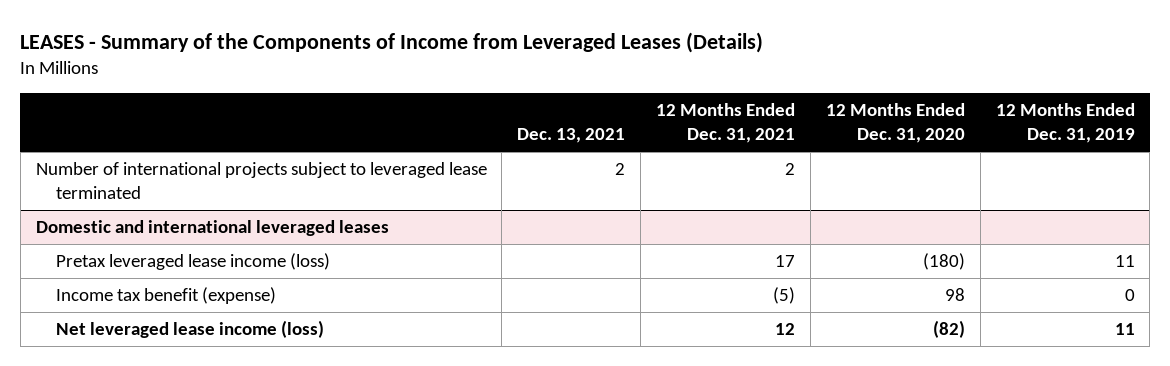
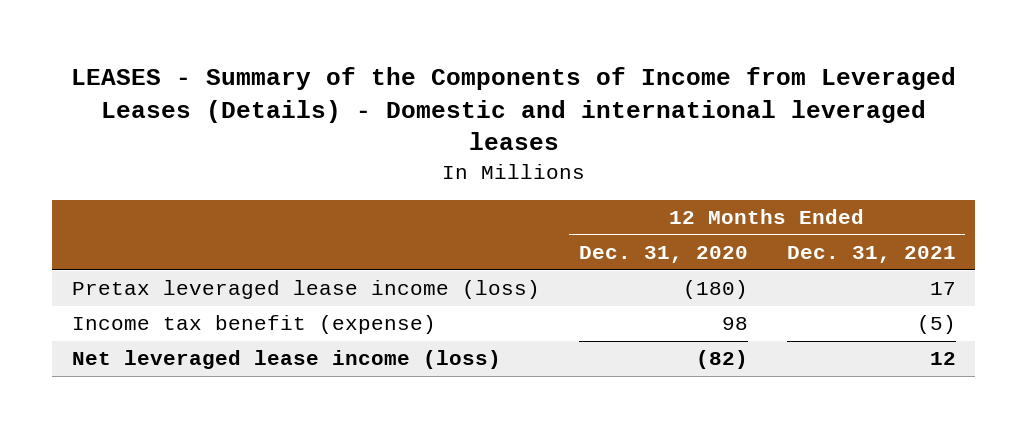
- LEASES - Summary of the Components of Income from Leveraged Leases (Details)
+ LEASES - Summary of the Components of Income from Leveraged Leases (Details) - Domestic and international leveraged leases
- | Dec. 13, 2021 | 12 Months Ended Dec. 31, 2021 | 12 Months Ended Dec. 31, 2020 | 12 Months Ended Dec. 31, 2019
+ | 12 Months Ended Dec. 31, 2020 | 12 Months Ended Dec. 31, 2021
- Number of international projects subject to leveraged lease terminated | 2 | 2 | |
- Domestic and international leveraged leases

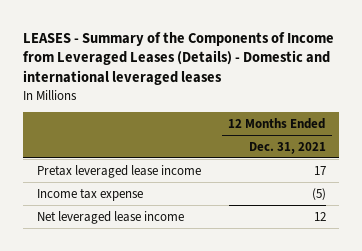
- | 12 Months Ended Dec. 31, 2020 | 12 Months Ended Dec. 31, 2021
+ | 12 Months Ended Dec. 31, 2021
- Pretax leveraged lease income (loss) | (180) | 17
- Income tax benefit (expense) | 98 | (5)
- Net leveraged lease income (loss) | (82) | 12
+ Pretax leveraged lease income | 17
+ Income tax expense | (5)
+ Net leveraged lease income | 12

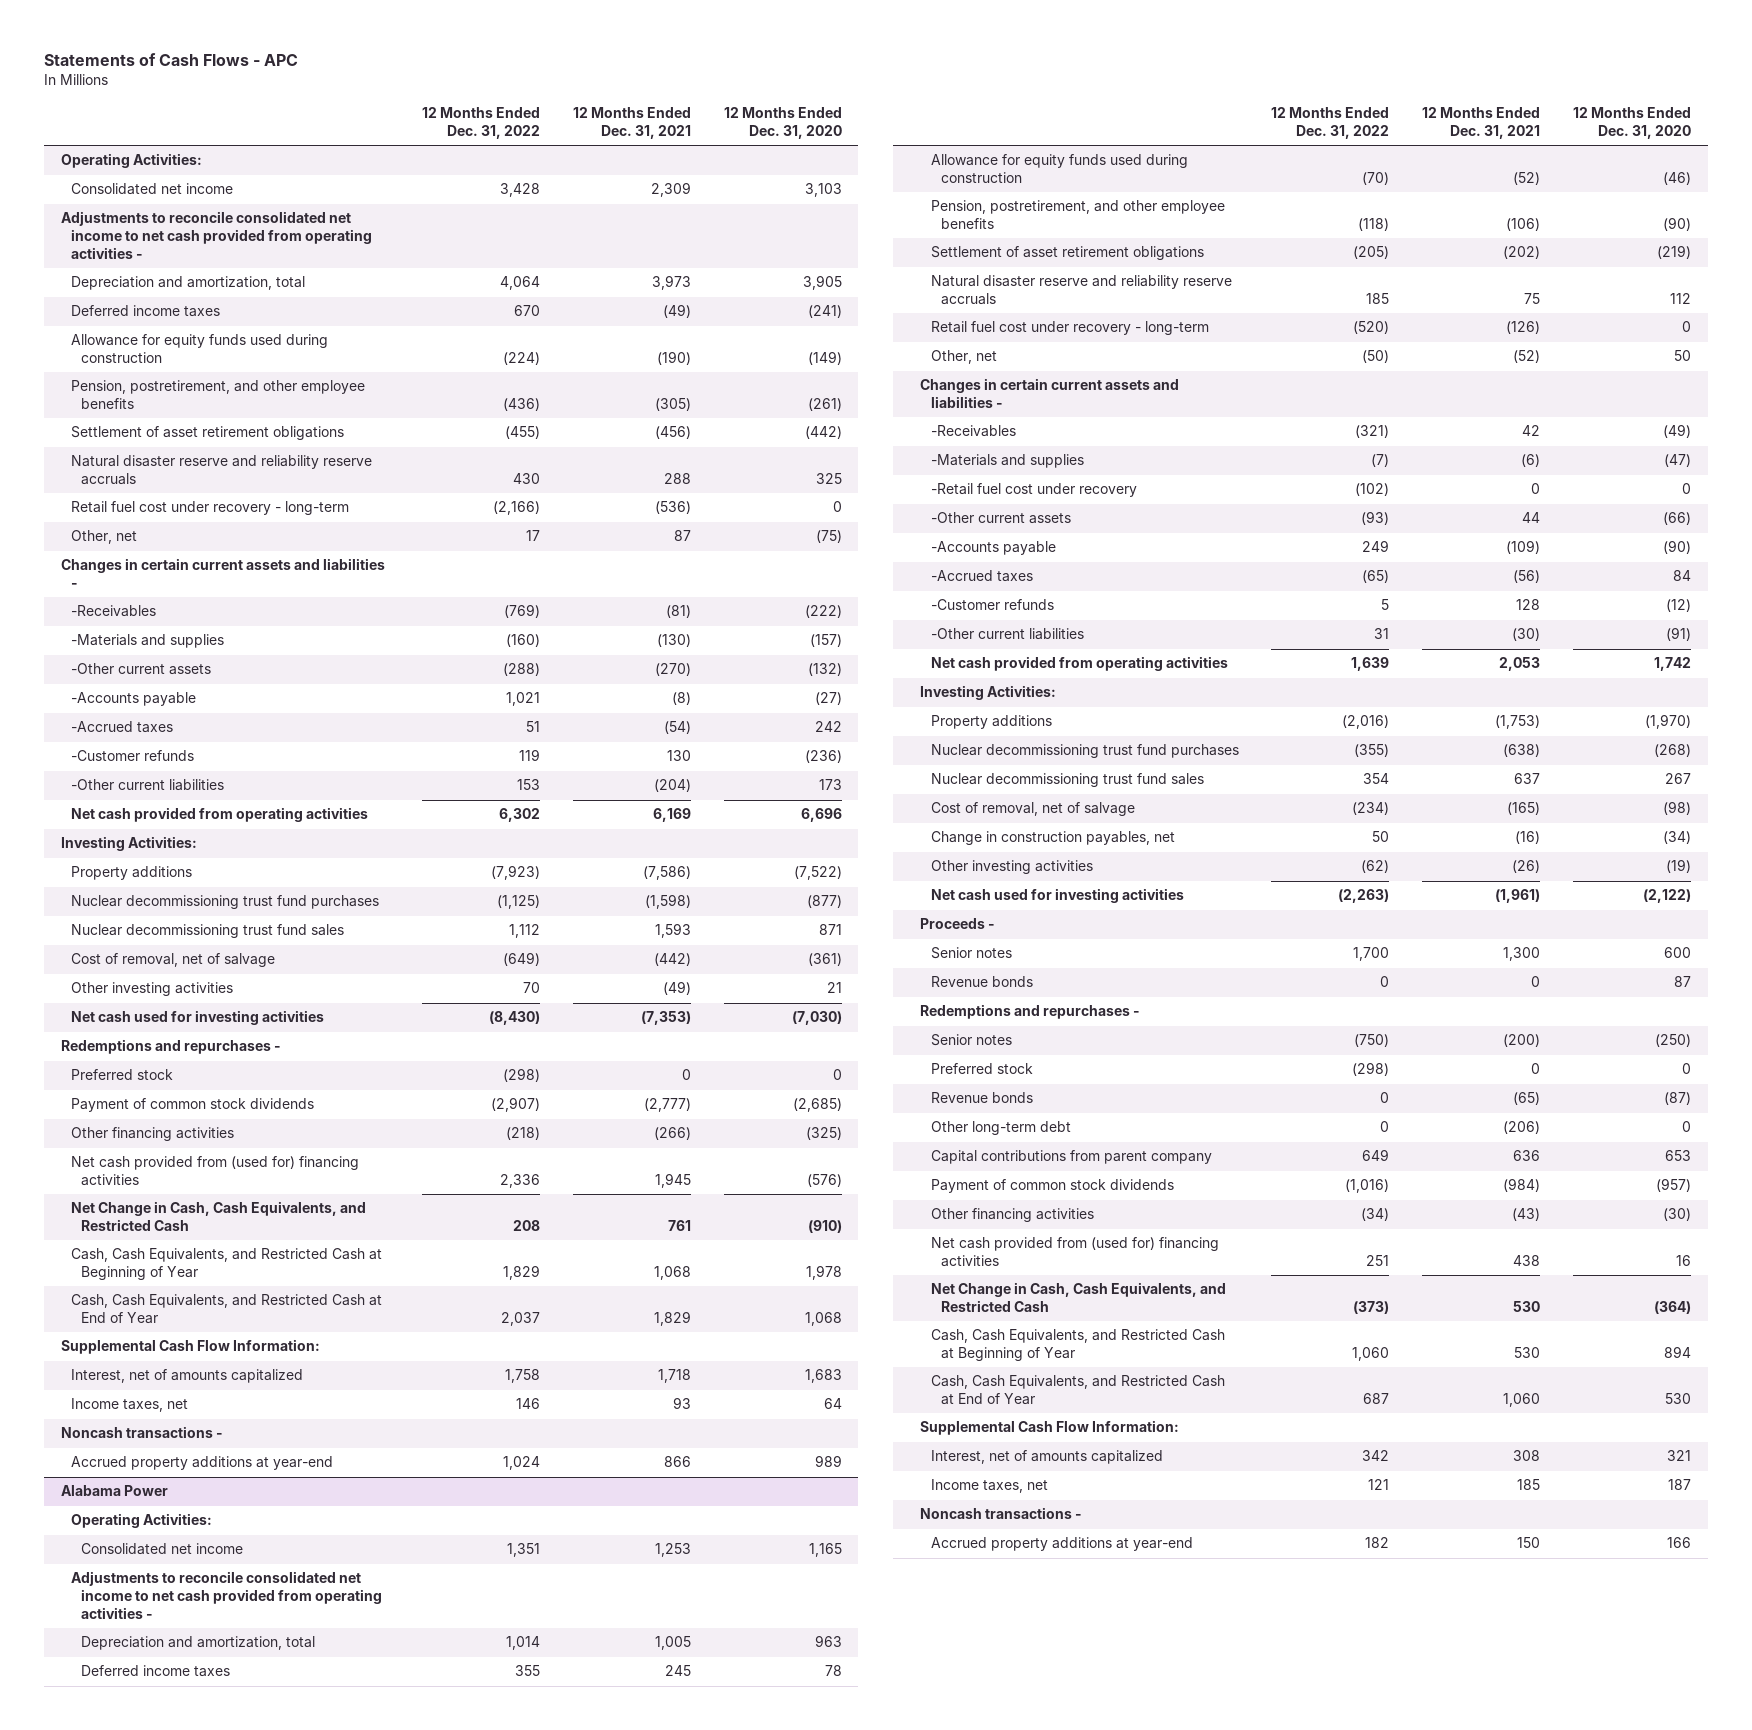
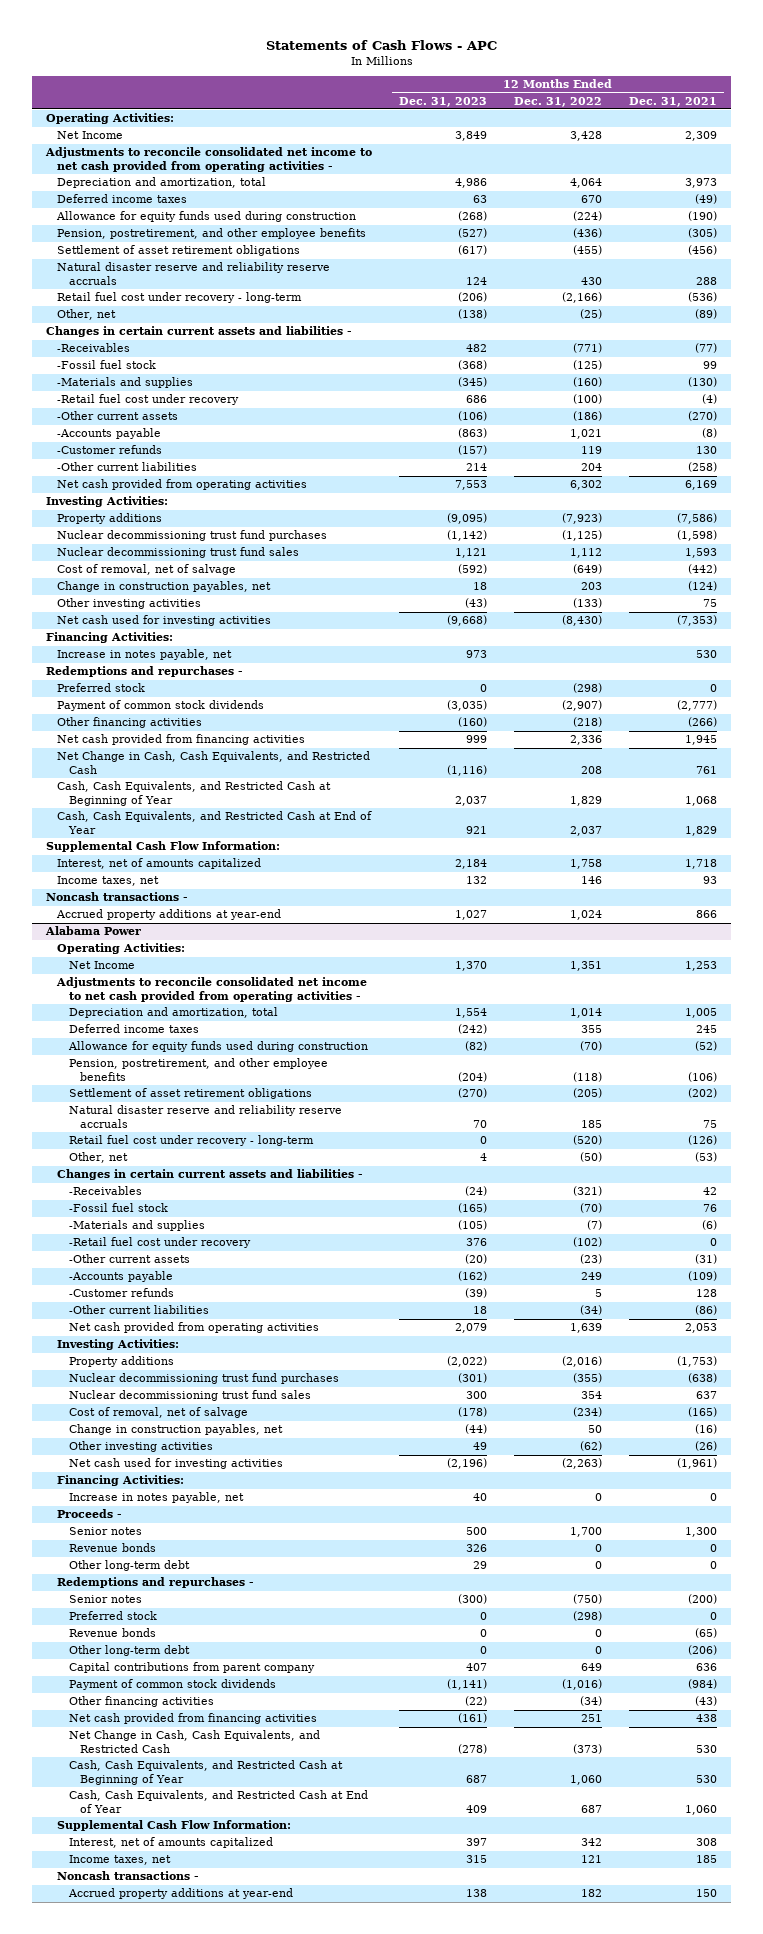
- | 12 Months Ended Dec. 31, 2022 | 12 Months Ended Dec. 31, 2021 | 12 Months Ended Dec. 31, 2020
+ | 12 Months Ended Dec. 31, 2023 | 12 Months Ended Dec. 31, 2022 | 12 Months Ended Dec. 31, 2021
- Consolidated net income | 3,428 | 2,309 | 3,103
+ Net Income | 3,849 | 3,428 | 2,309
- Other, net | 17 | 87 | (75)
+ Other, net | (138) | (25) | (89)
- -Receivables | (769) | (81) | (222)
+ -Receivables | 482 | (771) | (77)
+ -Fossil fuel stock | (368) | (125) | 99
- -Other current assets | (288) | (270) | (132)
+ -Retail fuel cost under recovery | 686 | (100) | (4)
+ -Other current assets | (106) | (186) | (270)
- -Accrued taxes | 51 | (54) | 242
- -Other current liabilities | 153 | (204) | 173
+ -Other current liabilities | 214 | 204 | (258)
- Other investing activities | 70 | (49) | 21
+ Change in construction payables, net | 18 | 203 | (124)
+ Other investing activities | (43) | (133) | 75
+ Financing Activities:
+ Increase in notes payable, net | 973 | | 530
- Net cash provided from (used for) financing activities | 2,336 | 1,945 | (576)
+ Net cash provided from financing activities | 999 | 2,336 | 1,945
@ Alabama Power
- Consolidated net income | 1,351 | 1,253 | 1,165
+ Net Income | 1,370 | 1,351 | 1,253
- Other, net | (50) | (52) | 50
+ Other, net | 4 | (50) | (53)
+ -Fossil fuel stock | (165) | (70) | 76
- -Other current assets | (93) | 44 | (66)
+ -Other current assets | (20) | (23) | (31)
- -Accrued taxes | (65) | (56) | 84
- -Other current liabilities | 31 | (30) | (91)
+ -Other current liabilities | 18 | (34) | (86)
+ Financing Activities:
+ Increase in notes payable, net | 40 | 0 | 0
+ Other long-term debt | 29 | 0 | 0
- Net cash provided from (used for) financing activities | 251 | 438 | 16
+ Net cash provided from financing activities | (161) | 251 | 438

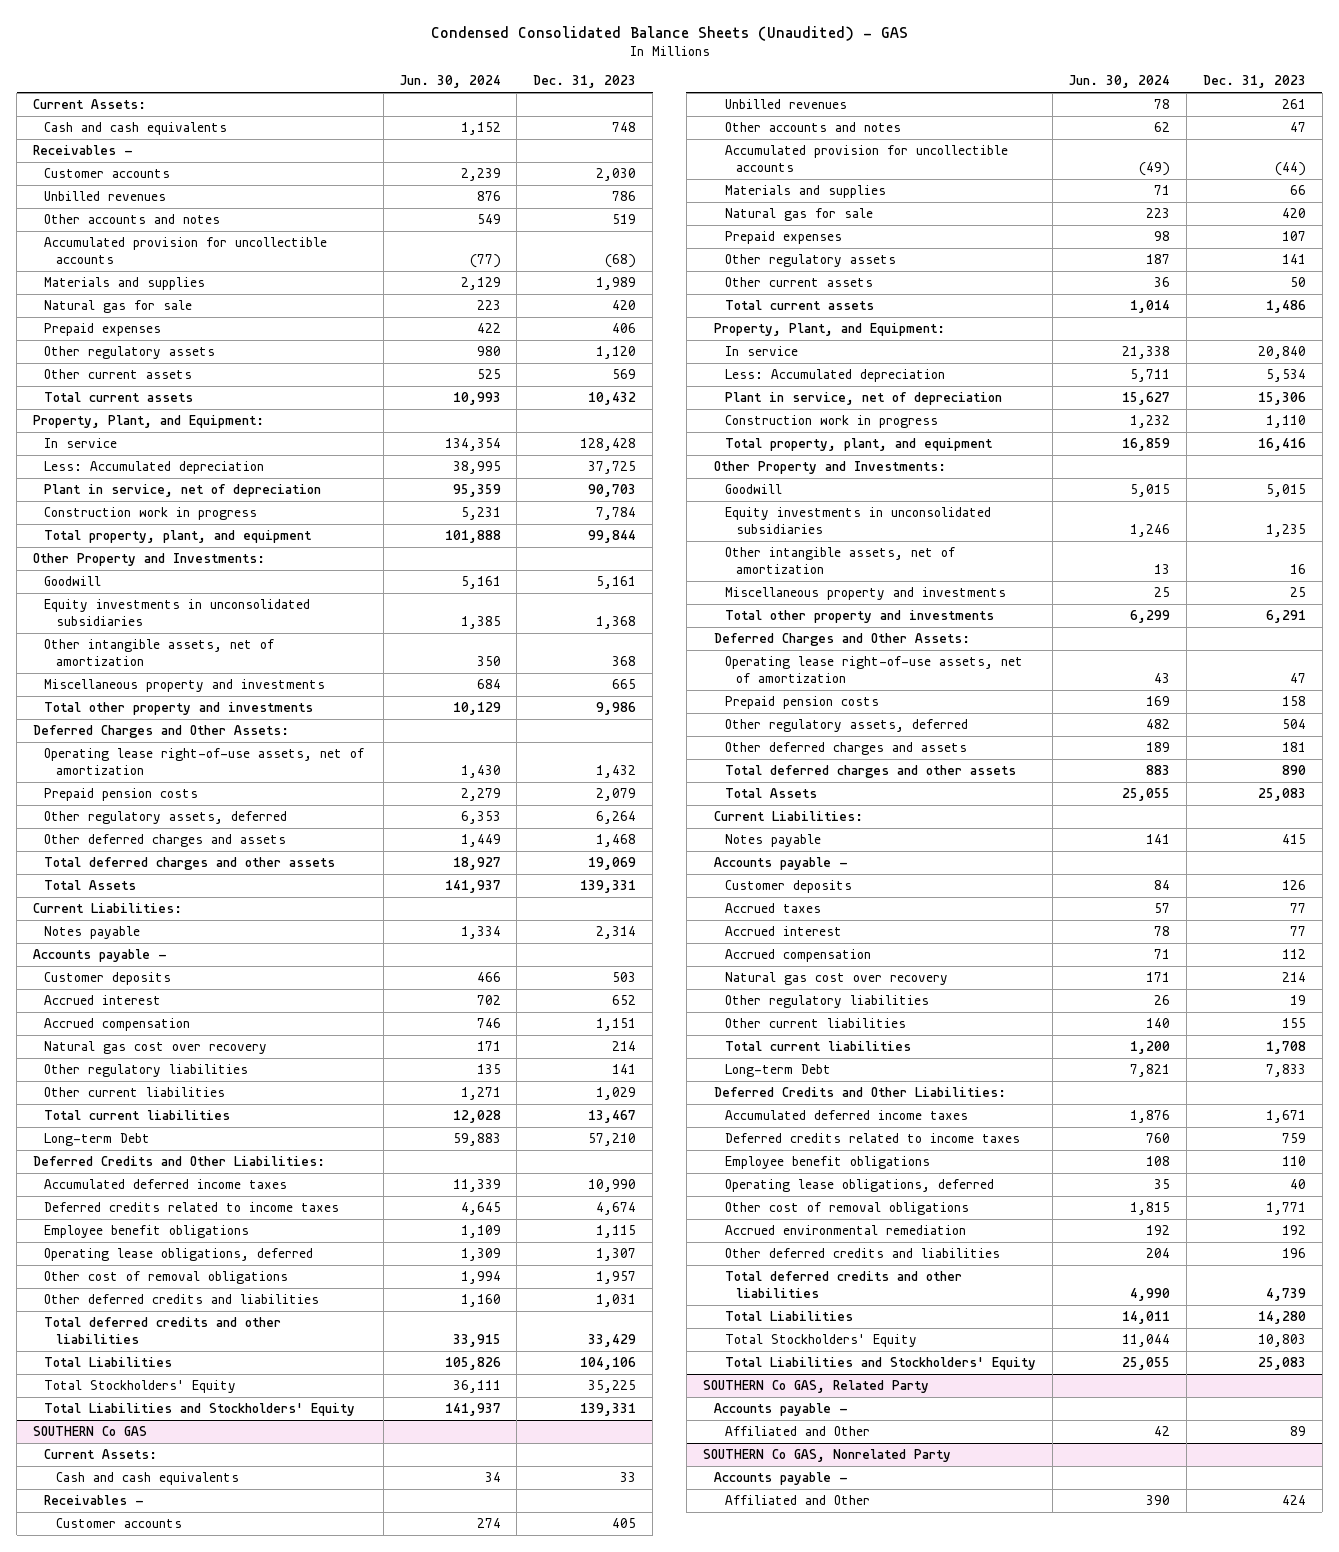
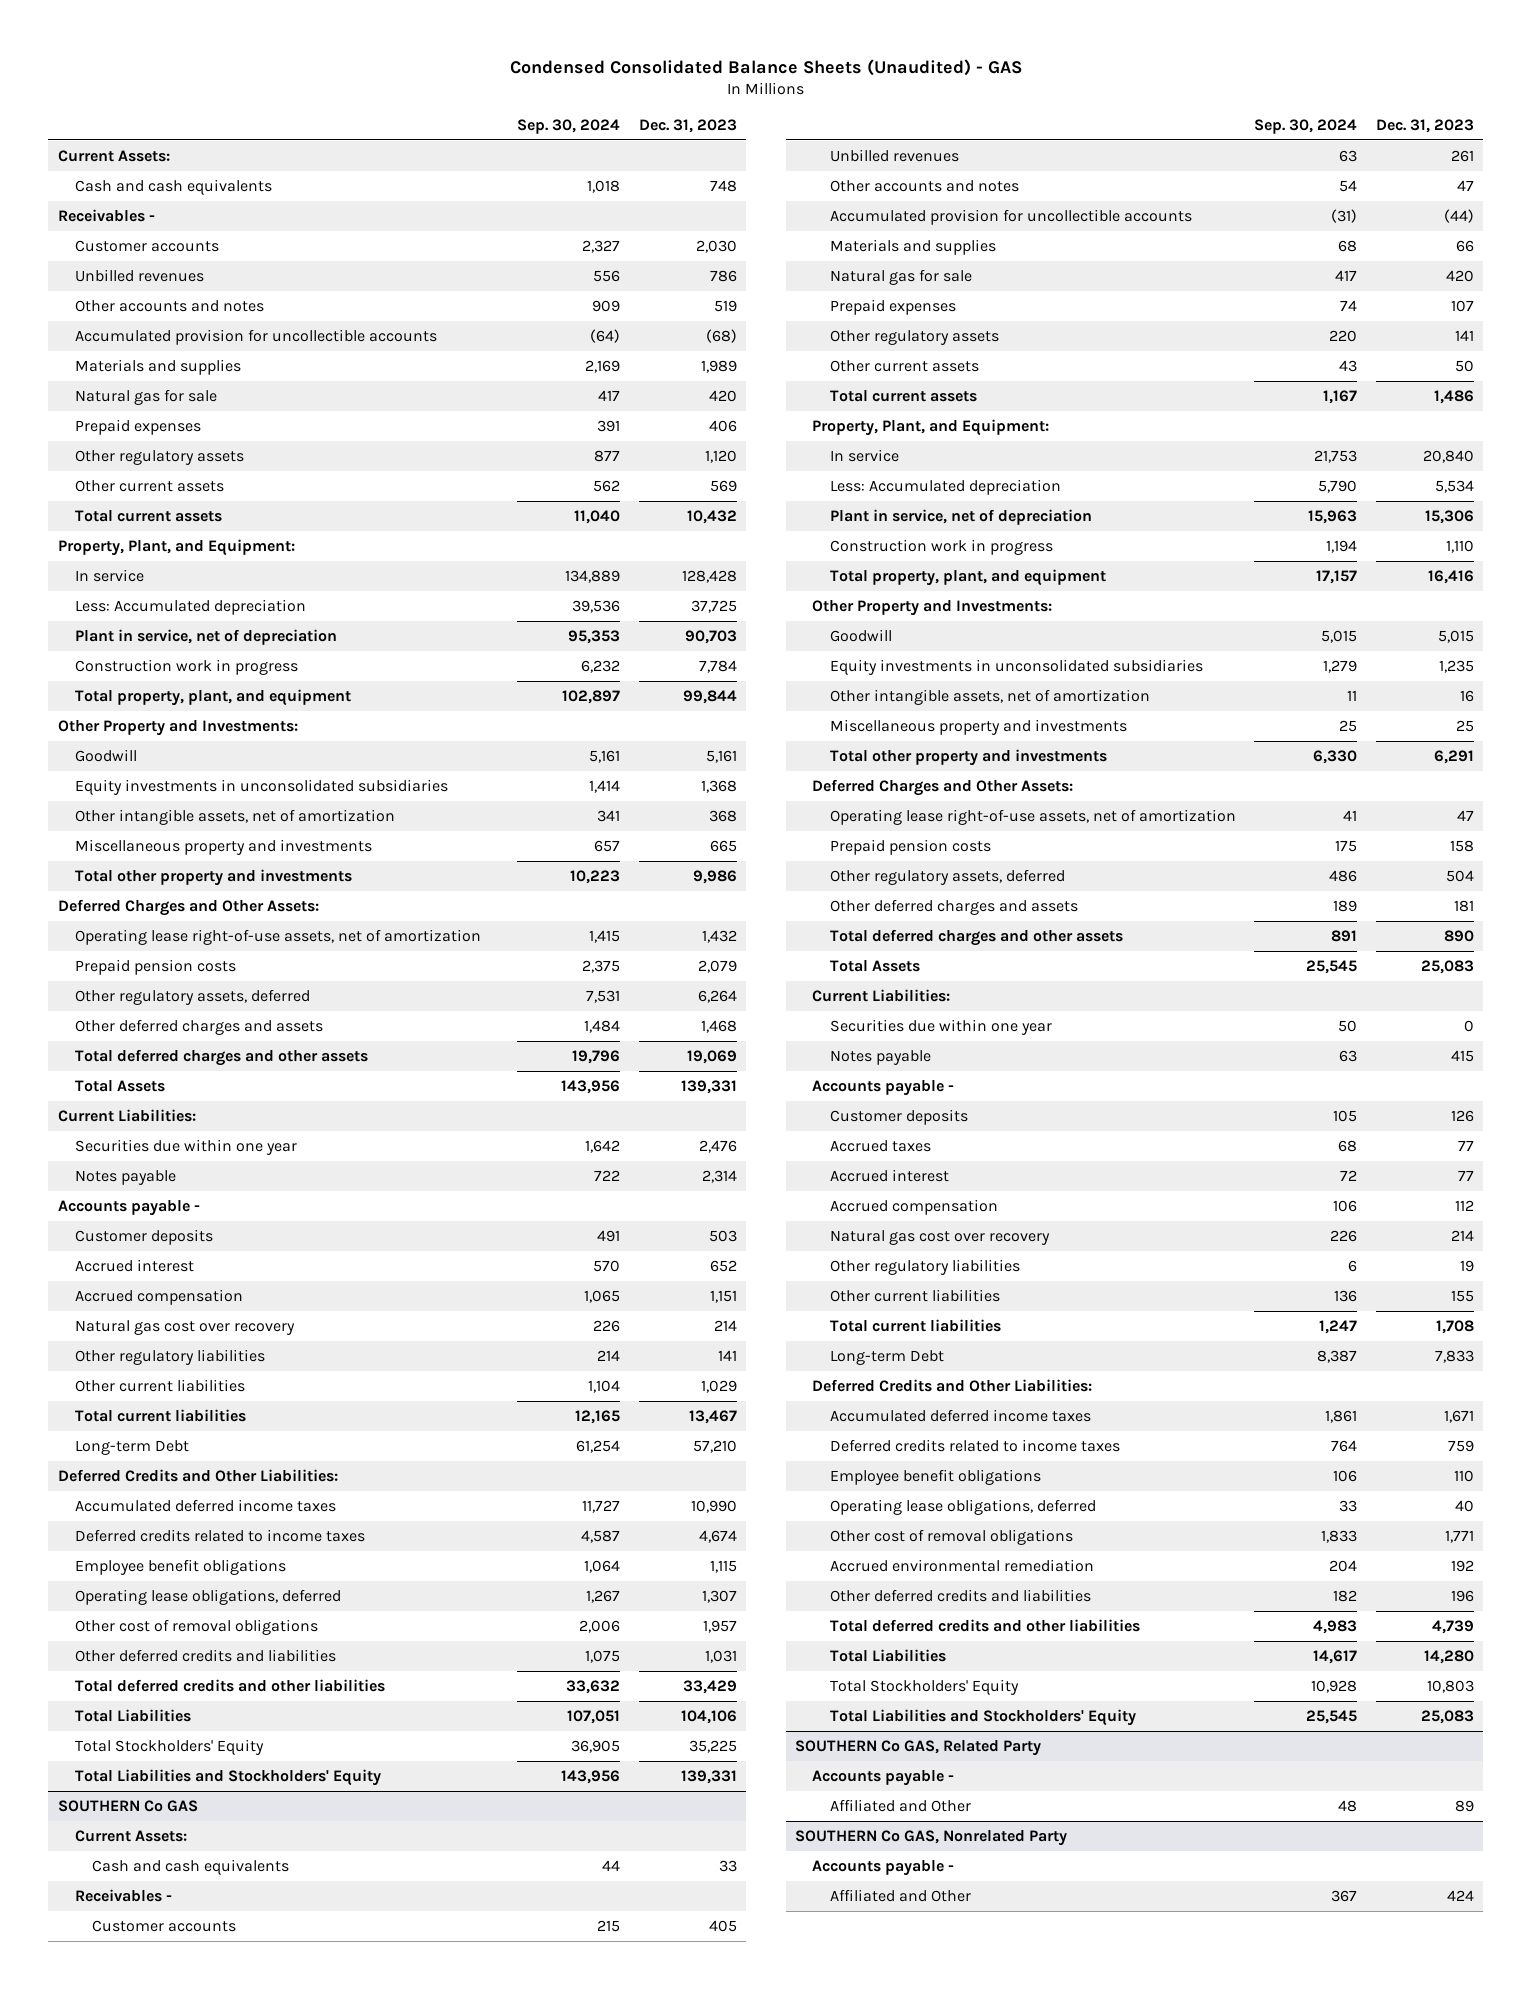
- | Jun. 30, 2024 | Dec. 31, 2023
+ | Sep. 30, 2024 | Dec. 31, 2023
+ Securities due within one year | 1,642 | 2,476
@ SOUTHERN Co GAS
+ Securities due within one year | 50 | 0

